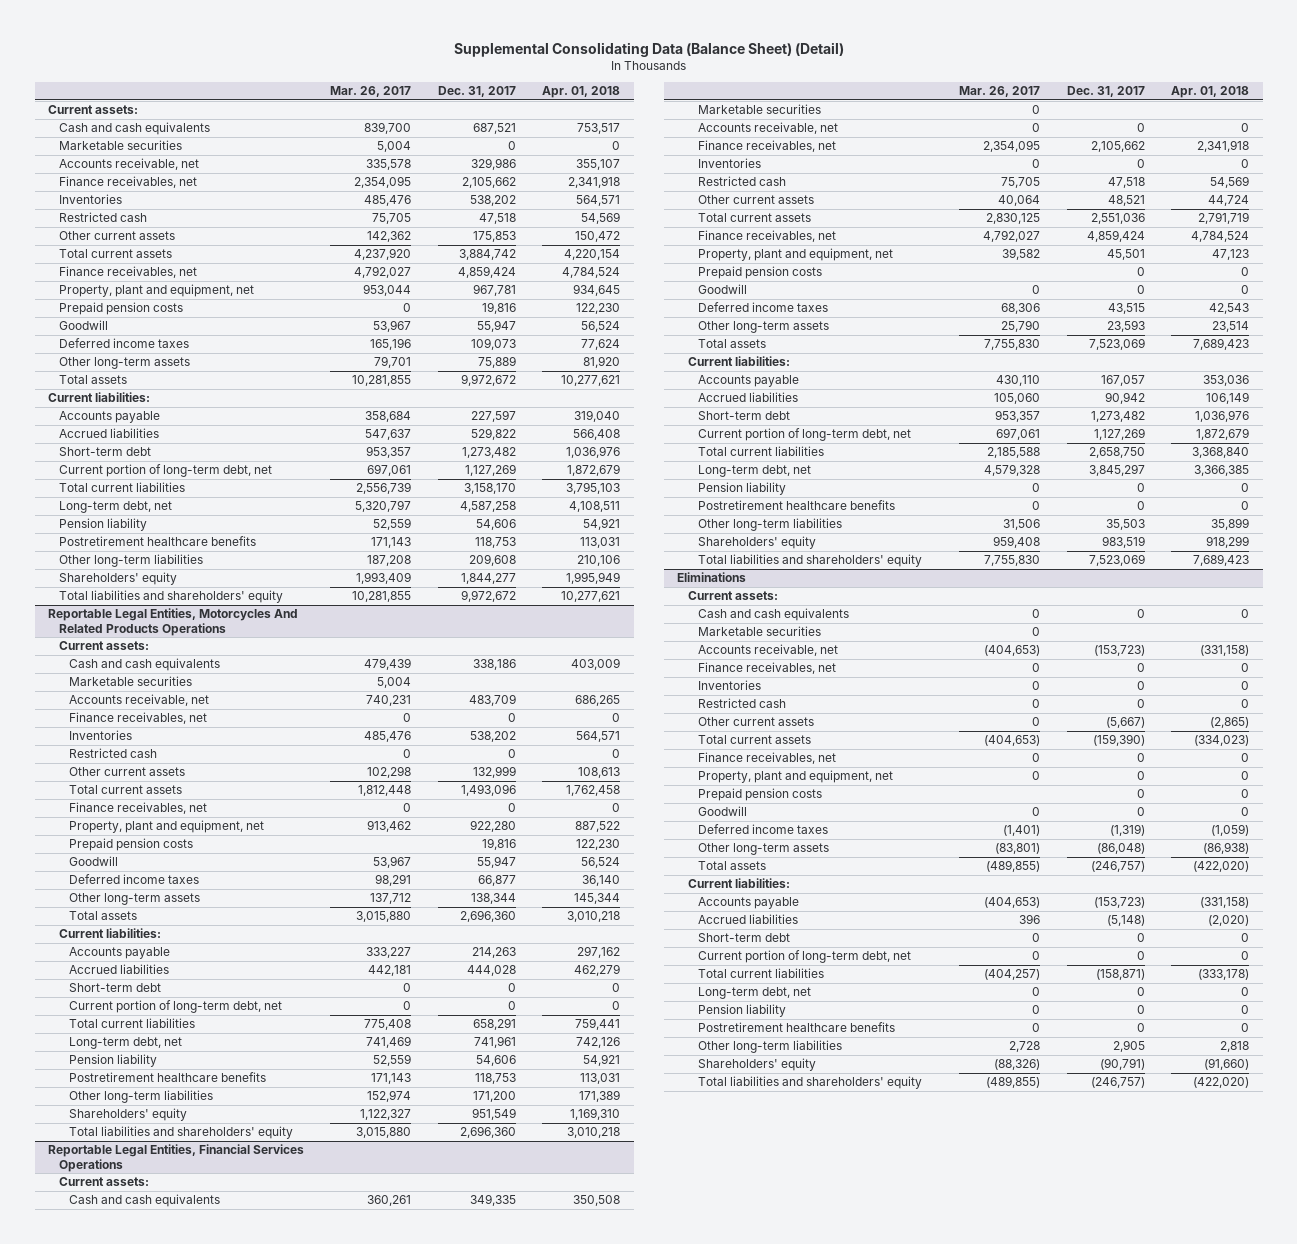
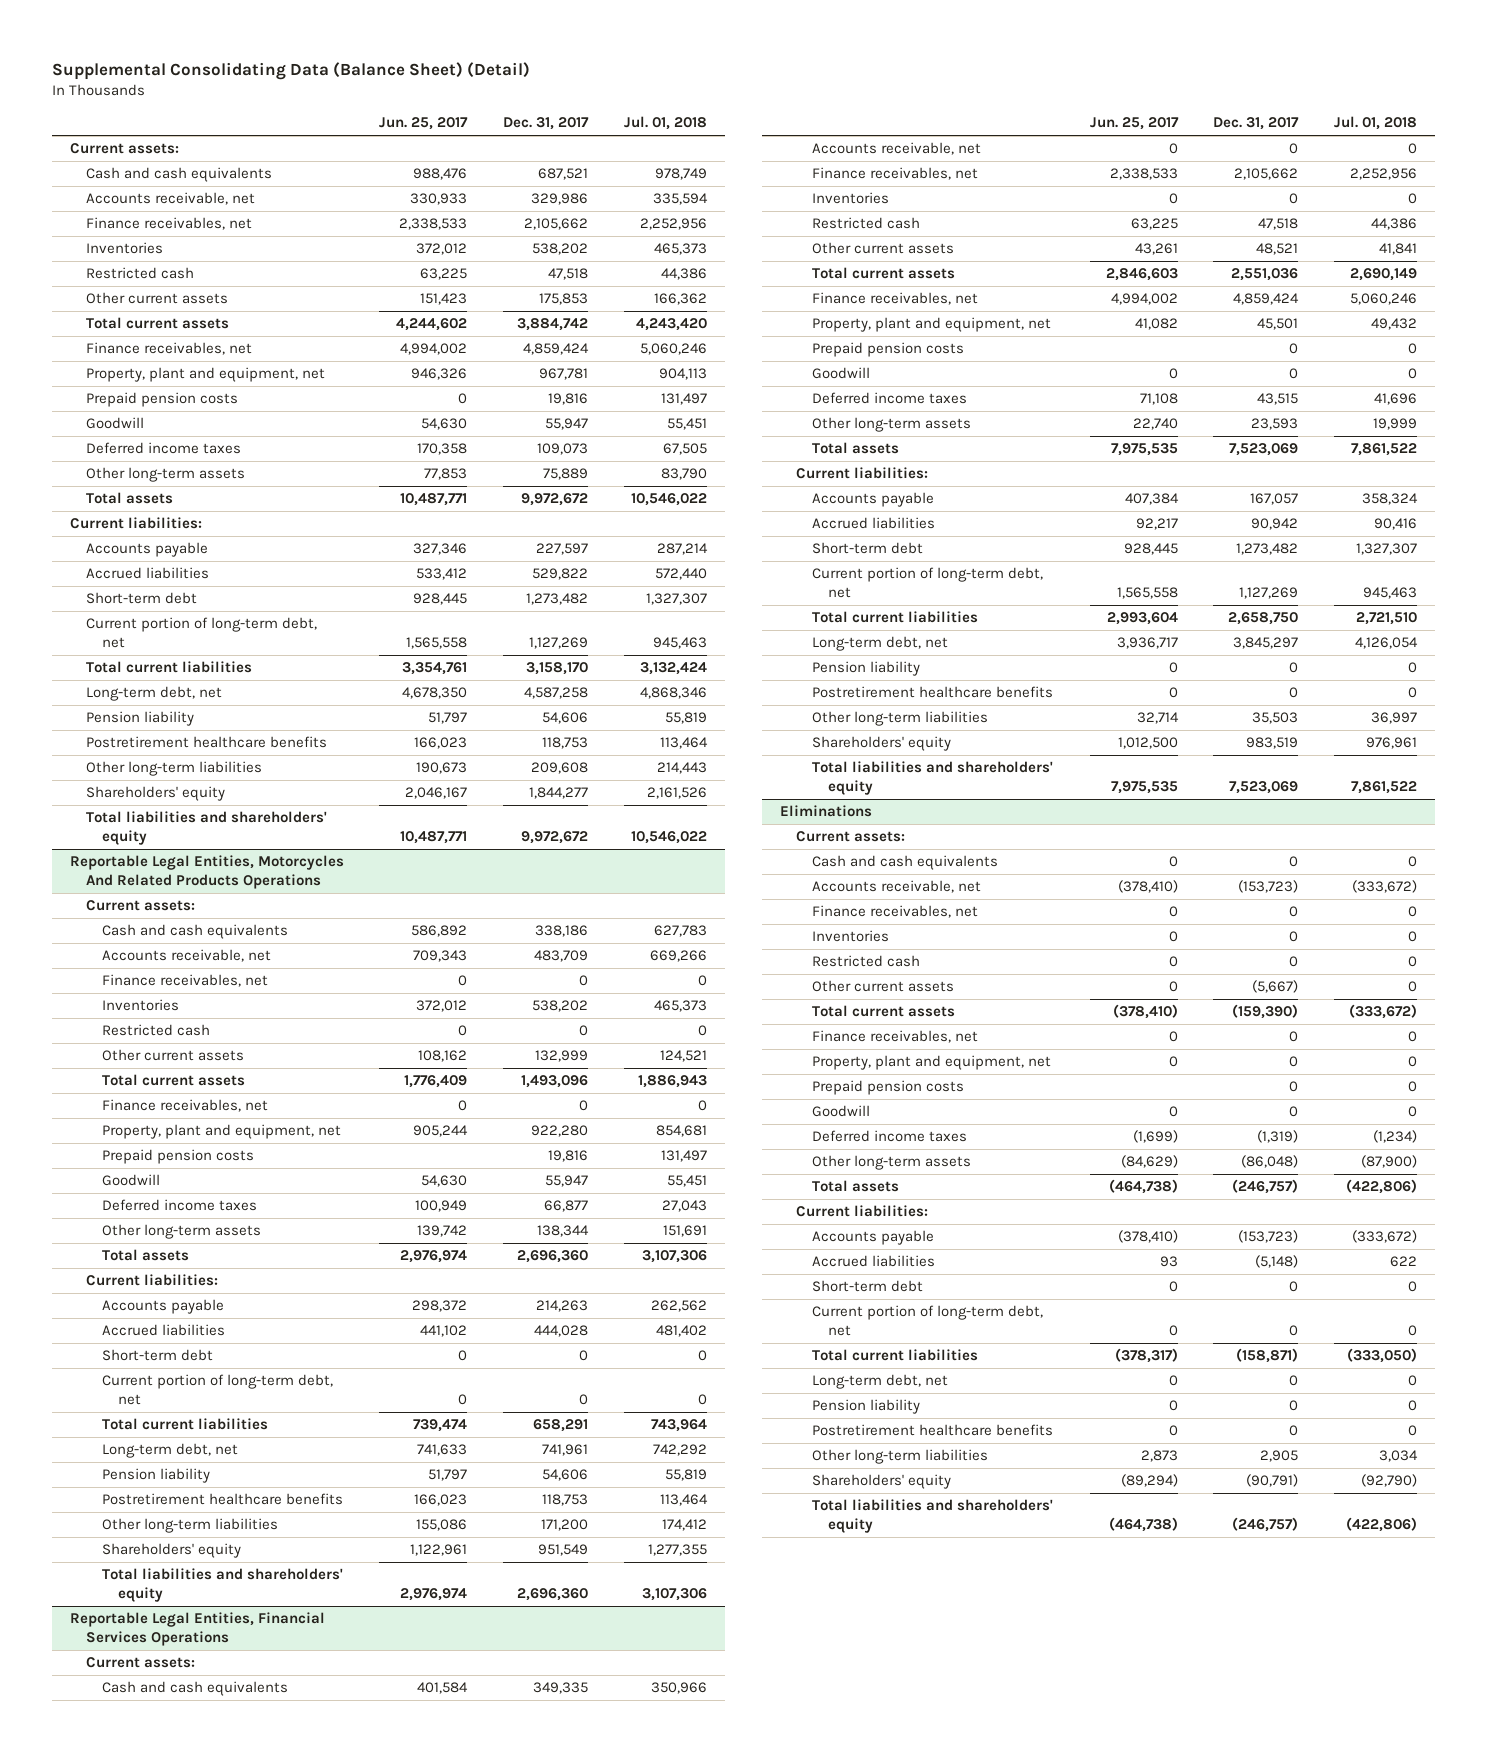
- | Mar. 26, 2017 | Dec. 31, 2017 | Apr. 01, 2018
+ | Jun. 25, 2017 | Dec. 31, 2017 | Jul. 01, 2018
- Marketable securities | 5,004 | 0 | 0
@ Reportable Legal Entities, Motorcycles And Related Products Operations
- Marketable securities | 5,004 | |
@ Reportable Legal Entities, Financial Services Operations
- Marketable securities | 0 | |
@ Eliminations
- Marketable securities | 0 | |

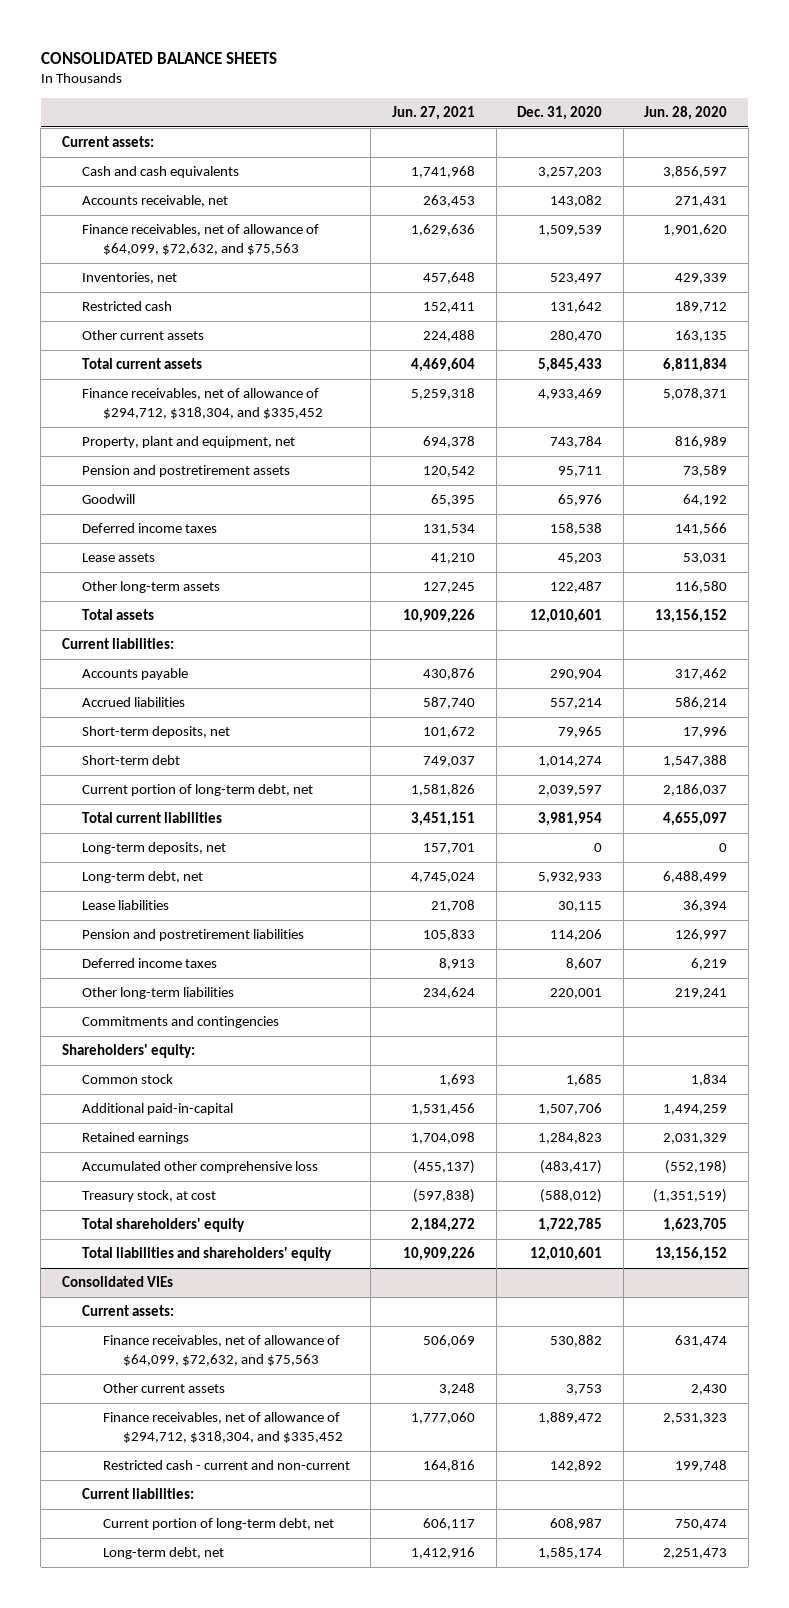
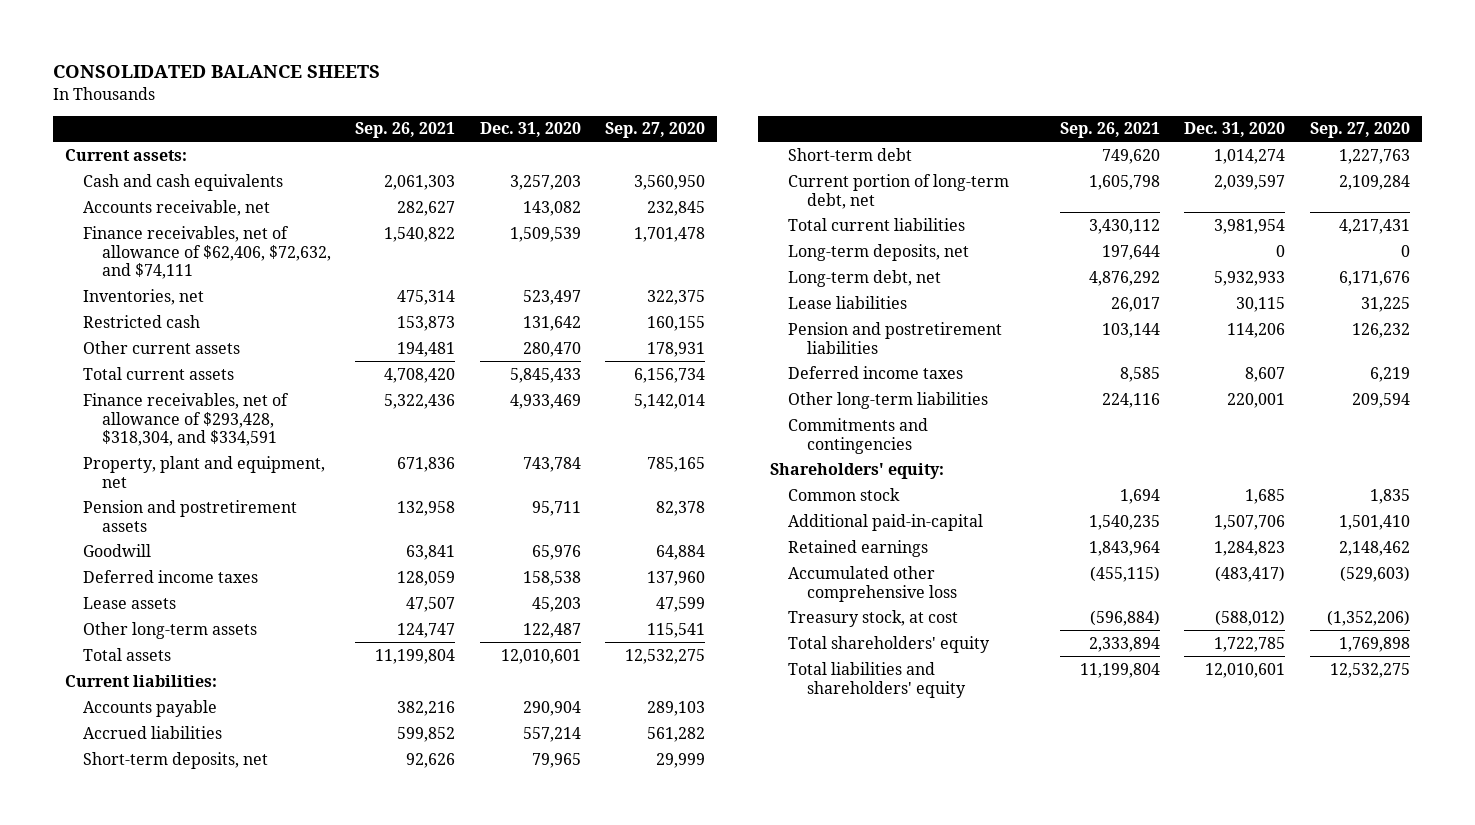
- | Jun. 27, 2021 | Dec. 31, 2020 | Jun. 28, 2020
+ | Sep. 26, 2021 | Dec. 31, 2020 | Sep. 27, 2020
- Finance receivables, net of allowance of $64,099, $72,632, and $75,563 | 1,629,636 | 1,509,539 | 1,901,620
+ Finance receivables, net of allowance of $62,406, $72,632, and $74,111 | 1,540,822 | 1,509,539 | 1,701,478
- Finance receivables, net of allowance of $294,712, $318,304, and $335,452 | 5,259,318 | 4,933,469 | 5,078,371
+ Finance receivables, net of allowance of $293,428, $318,304, and $334,591 | 5,322,436 | 4,933,469 | 5,142,014
- Consolidated VIEs
- Current assets:
- Finance receivables, net of allowance of $64,099, $72,632, and $75,563 | 506,069 | 530,882 | 631,474
- Other current assets | 3,248 | 3,753 | 2,430
- Finance receivables, net of allowance of $294,712, $318,304, and $335,452 | 1,777,060 | 1,889,472 | 2,531,323
- Restricted cash - current and non-current | 164,816 | 142,892 | 199,748
- Current liabilities:
- Current portion of long-term debt, net | 606,117 | 608,987 | 750,474
- Long-term debt, net | 1,412,916 | 1,585,174 | 2,251,473

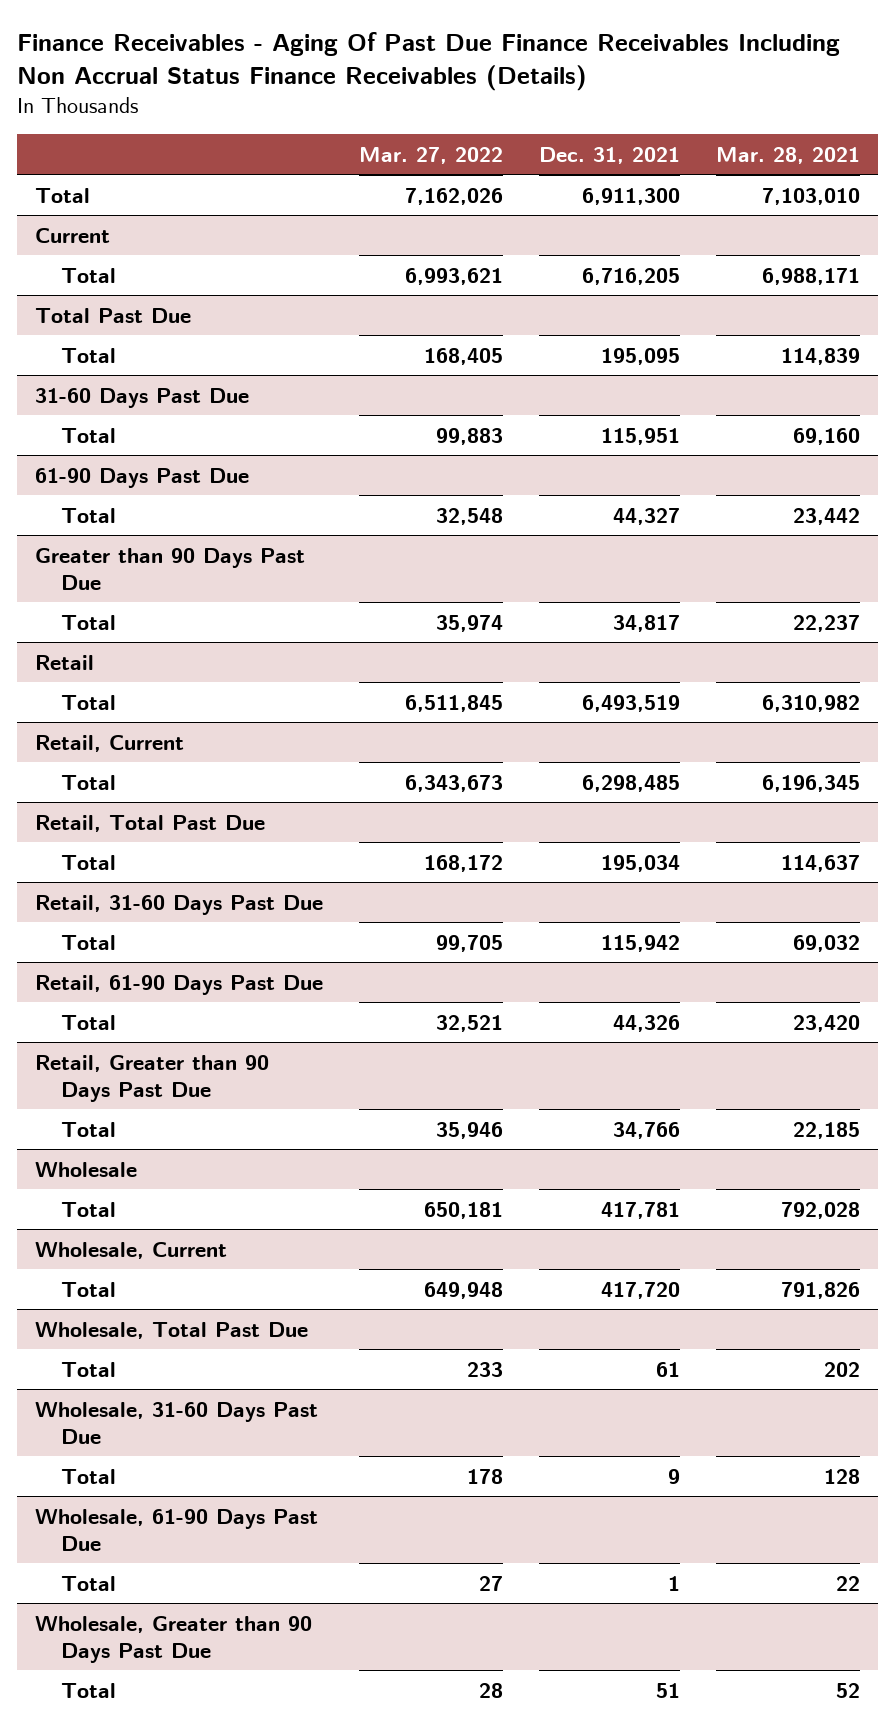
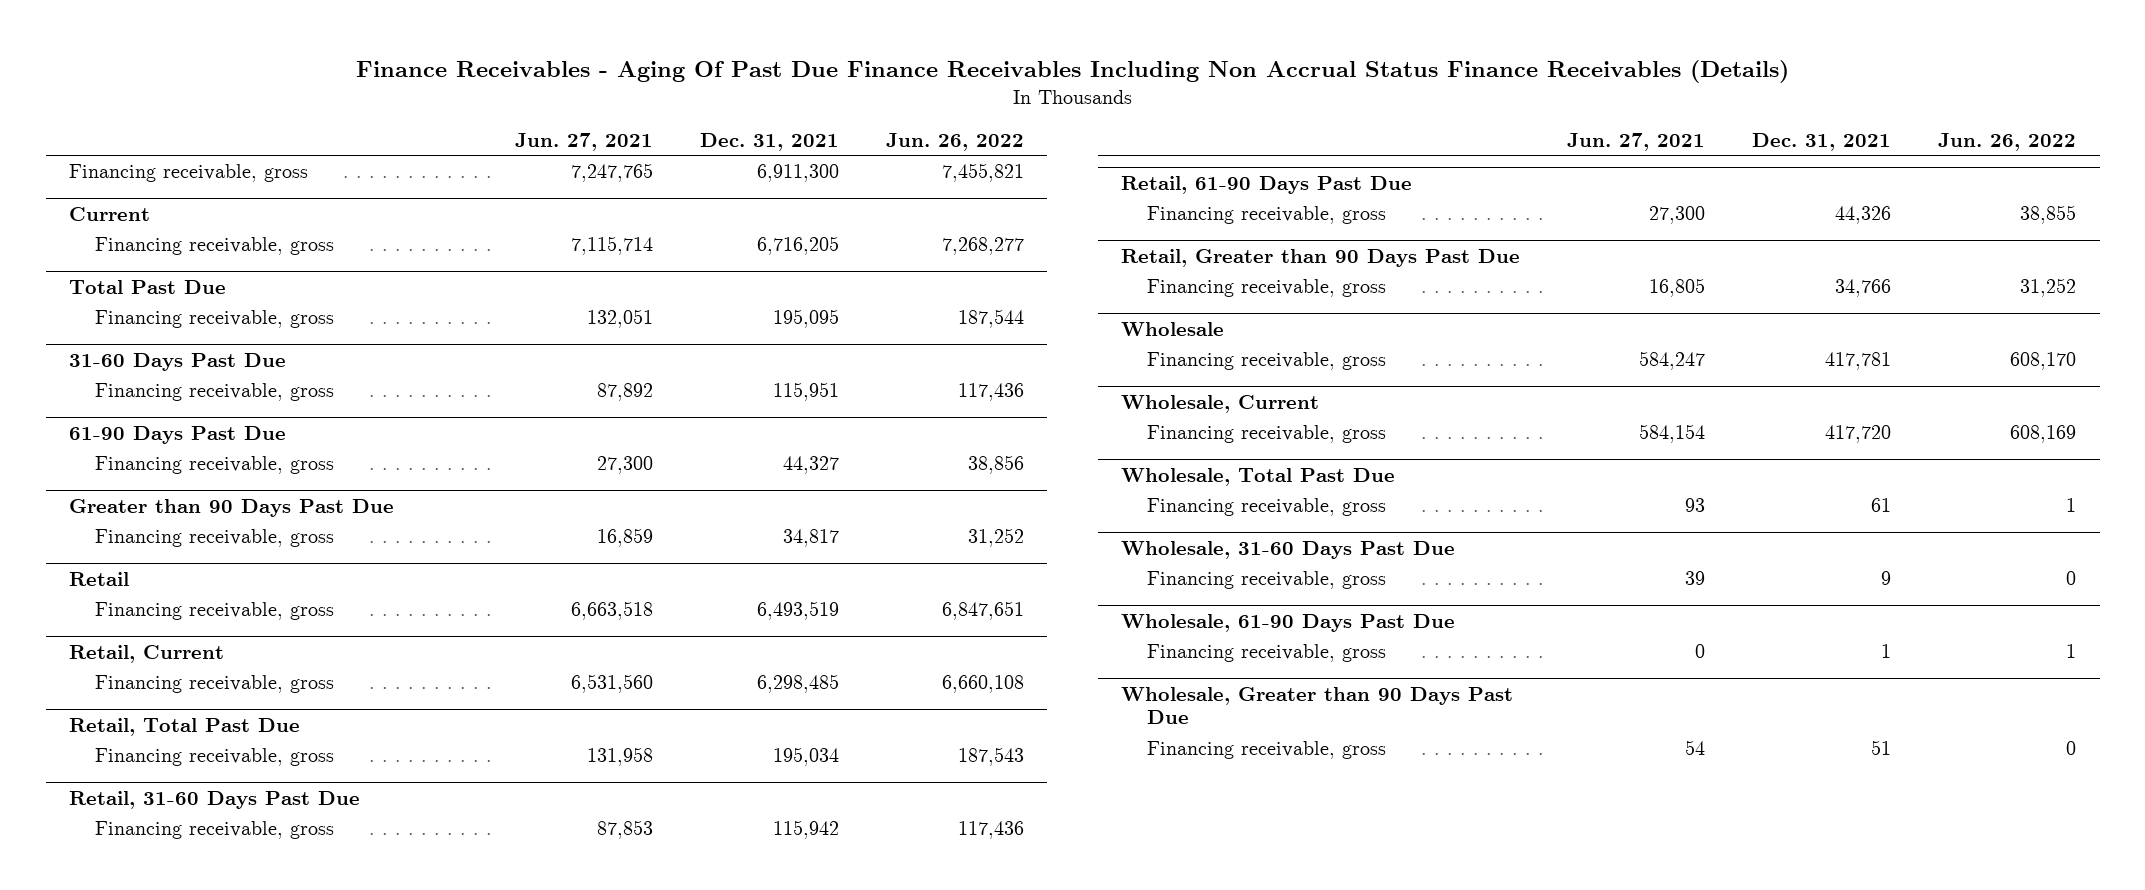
- | Mar. 27, 2022 | Dec. 31, 2021 | Mar. 28, 2021
+ | Jun. 27, 2021 | Dec. 31, 2021 | Jun. 26, 2022
- Total | 7,162,026 | 6,911,300 | 7,103,010
+ Financing receivable, gross | 7,247,765 | 6,911,300 | 7,455,821
@ Current
- Total | 6,993,621 | 6,716,205 | 6,988,171
+ Financing receivable, gross | 7,115,714 | 6,716,205 | 7,268,277
@ Total Past Due
- Total | 168,405 | 195,095 | 114,839
+ Financing receivable, gross | 132,051 | 195,095 | 187,544
@ 31-60 Days Past Due
- Total | 99,883 | 115,951 | 69,160
+ Financing receivable, gross | 87,892 | 115,951 | 117,436
@ 61-90 Days Past Due
- Total | 32,548 | 44,327 | 23,442
+ Financing receivable, gross | 27,300 | 44,327 | 38,856
@ Greater than 90 Days Past Due
- Total | 35,974 | 34,817 | 22,237
+ Financing receivable, gross | 16,859 | 34,817 | 31,252
@ Retail
- Total | 6,511,845 | 6,493,519 | 6,310,982
+ Financing receivable, gross | 6,663,518 | 6,493,519 | 6,847,651
@ Retail, Current
- Total | 6,343,673 | 6,298,485 | 6,196,345
+ Financing receivable, gross | 6,531,560 | 6,298,485 | 6,660,108
@ Retail, Total Past Due
- Total | 168,172 | 195,034 | 114,637
+ Financing receivable, gross | 131,958 | 195,034 | 187,543
@ Retail, 31-60 Days Past Due
- Total | 99,705 | 115,942 | 69,032
+ Financing receivable, gross | 87,853 | 115,942 | 117,436
@ Retail, 61-90 Days Past Due
- Total | 32,521 | 44,326 | 23,420
+ Financing receivable, gross | 27,300 | 44,326 | 38,855
@ Retail, Greater than 90 Days Past Due
- Total | 35,946 | 34,766 | 22,185
+ Financing receivable, gross | 16,805 | 34,766 | 31,252
@ Wholesale
- Total | 650,181 | 417,781 | 792,028
+ Financing receivable, gross | 584,247 | 417,781 | 608,170
@ Wholesale, Current
- Total | 649,948 | 417,720 | 791,826
+ Financing receivable, gross | 584,154 | 417,720 | 608,169
@ Wholesale, Total Past Due
- Total | 233 | 61 | 202
+ Financing receivable, gross | 93 | 61 | 1
@ Wholesale, 31-60 Days Past Due
- Total | 178 | 9 | 128
+ Financing receivable, gross | 39 | 9 | 0
@ Wholesale, 61-90 Days Past Due
- Total | 27 | 1 | 22
+ Financing receivable, gross | 0 | 1 | 1
@ Wholesale, Greater than 90 Days Past Due
- Total | 28 | 51 | 52
+ Financing receivable, gross | 54 | 51 | 0

